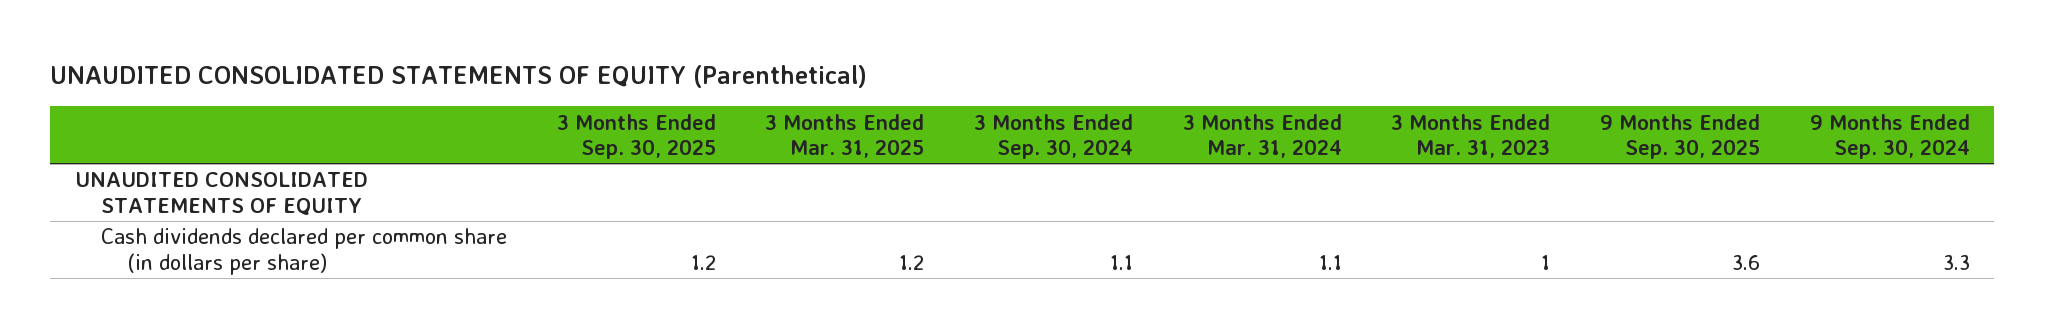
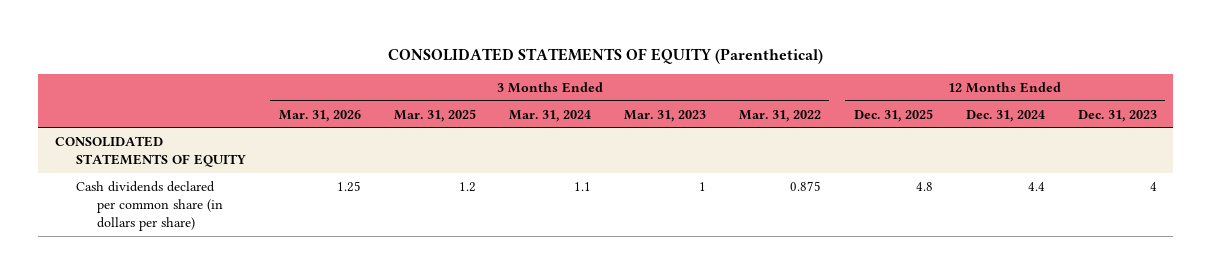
- UNAUDITED CONSOLIDATED STATEMENTS OF EQUITY (Parenthetical)
+ CONSOLIDATED STATEMENTS OF EQUITY (Parenthetical)
- | 3 Months Ended Sep. 30, 2025 | 3 Months Ended Mar. 31, 2025 | 3 Months Ended Sep. 30, 2024 | 3 Months Ended Mar. 31, 2024 | 3 Months Ended Mar. 31, 2023 | 9 Months Ended Sep. 30, 2025 | 9 Months Ended Sep. 30, 2024
+ | 3 Months Ended Mar. 31, 2026 | 3 Months Ended Mar. 31, 2025 | 3 Months Ended Mar. 31, 2024 | 3 Months Ended Mar. 31, 2023 | 3 Months Ended Mar. 31, 2022 | 12 Months Ended Dec. 31, 2025 | 12 Months Ended Dec. 31, 2024 | 12 Months Ended Dec. 31, 2023
- UNAUDITED CONSOLIDATED STATEMENTS OF EQUITY
+ CONSOLIDATED STATEMENTS OF EQUITY

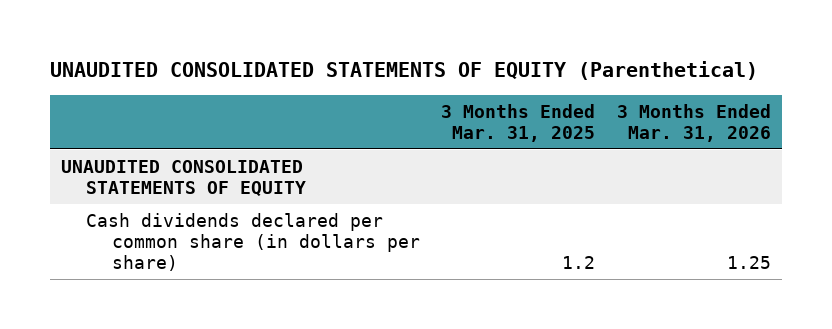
- CONSOLIDATED STATEMENTS OF EQUITY (Parenthetical)
+ UNAUDITED CONSOLIDATED STATEMENTS OF EQUITY (Parenthetical)
- | 3 Months Ended Mar. 31, 2026 | 3 Months Ended Mar. 31, 2025 | 3 Months Ended Mar. 31, 2024 | 3 Months Ended Mar. 31, 2023 | 3 Months Ended Mar. 31, 2022 | 12 Months Ended Dec. 31, 2025 | 12 Months Ended Dec. 31, 2024 | 12 Months Ended Dec. 31, 2023
+ | 3 Months Ended Mar. 31, 2025 | 3 Months Ended Mar. 31, 2026
- CONSOLIDATED STATEMENTS OF EQUITY
+ UNAUDITED CONSOLIDATED STATEMENTS OF EQUITY

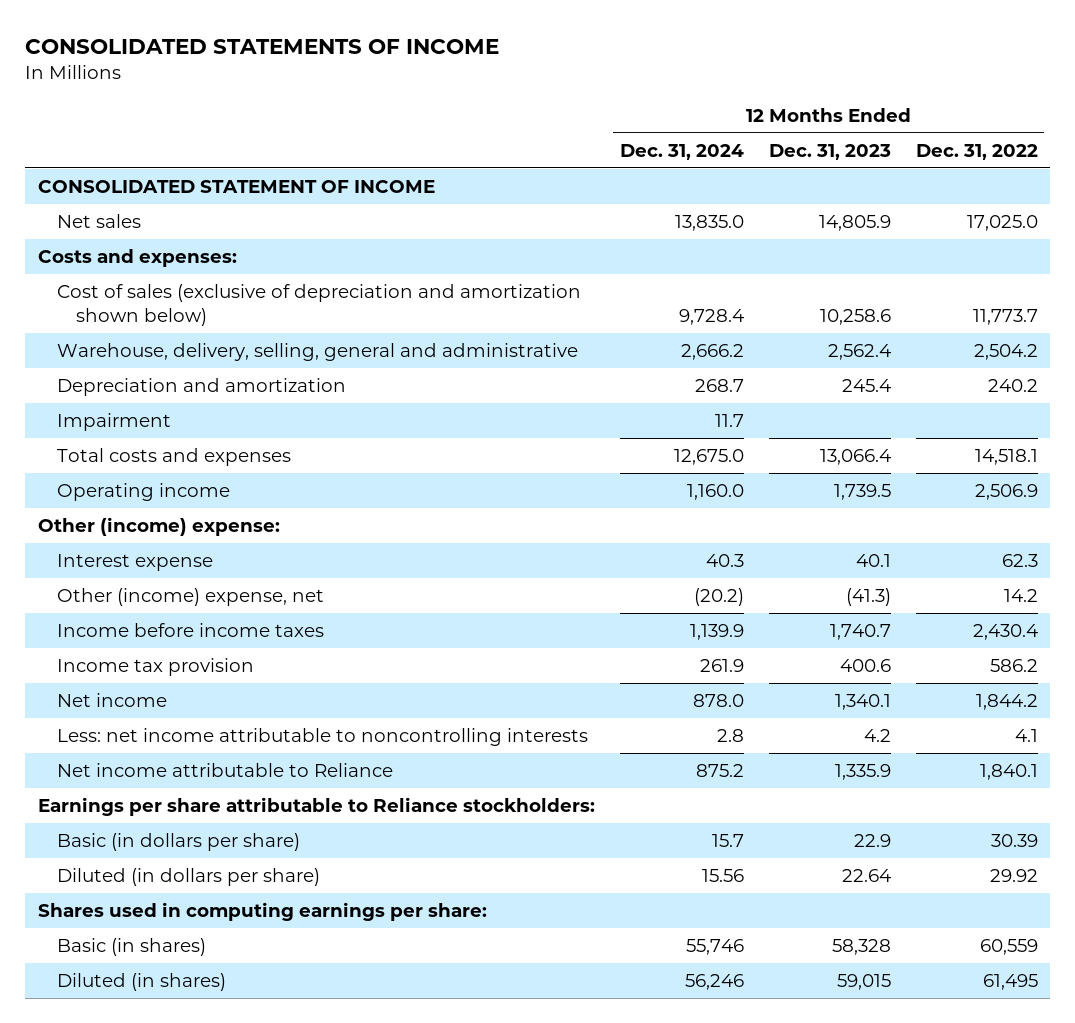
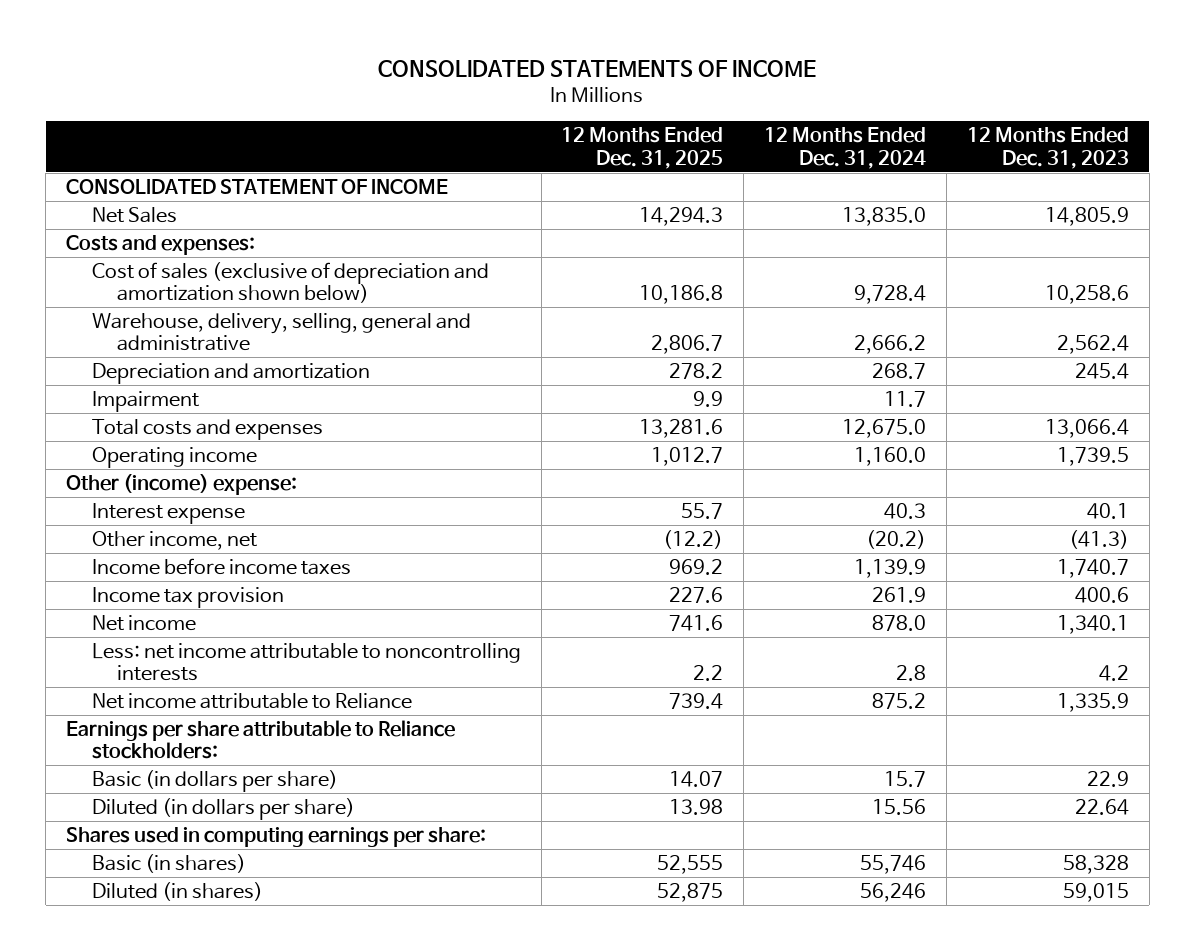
- | 12 Months Ended Dec. 31, 2024 | 12 Months Ended Dec. 31, 2023 | 12 Months Ended Dec. 31, 2022
+ | 12 Months Ended Dec. 31, 2025 | 12 Months Ended Dec. 31, 2024 | 12 Months Ended Dec. 31, 2023
- Net sales | 13,835.0 | 14,805.9 | 17,025.0
+ Net Sales | 14,294.3 | 13,835.0 | 14,805.9
- Other (income) expense, net | (20.2) | (41.3) | 14.2
+ Other income, net | (12.2) | (20.2) | (41.3)

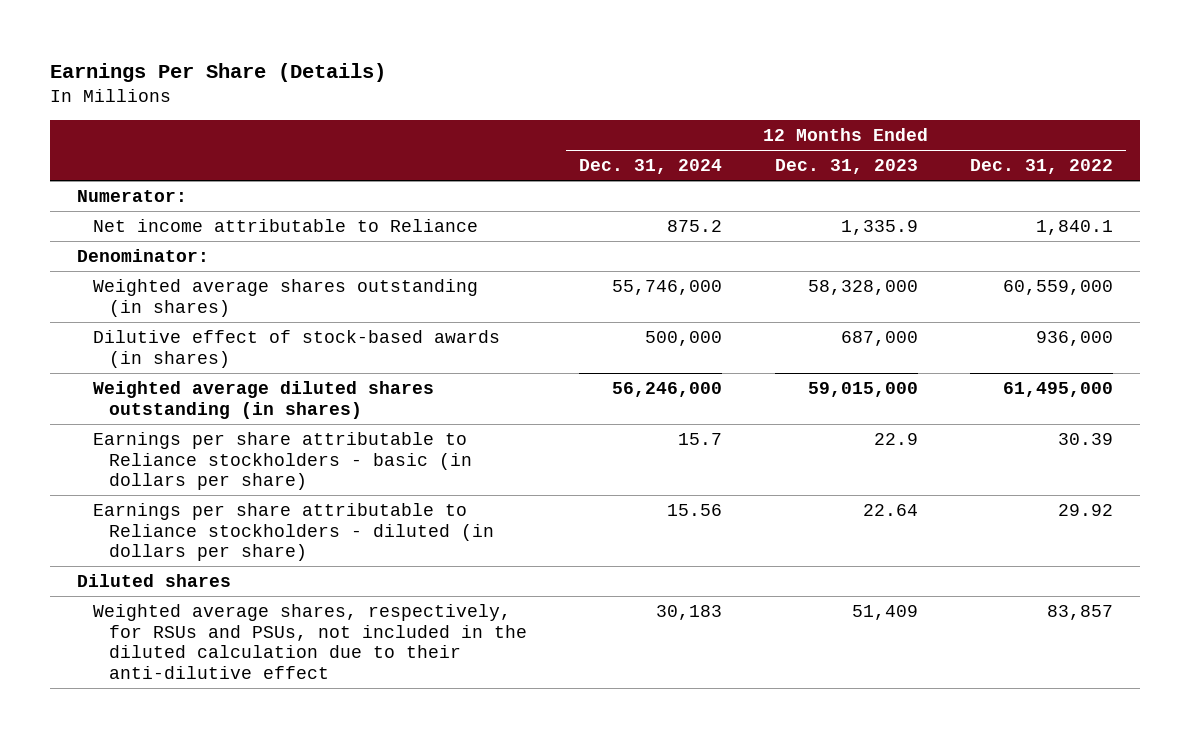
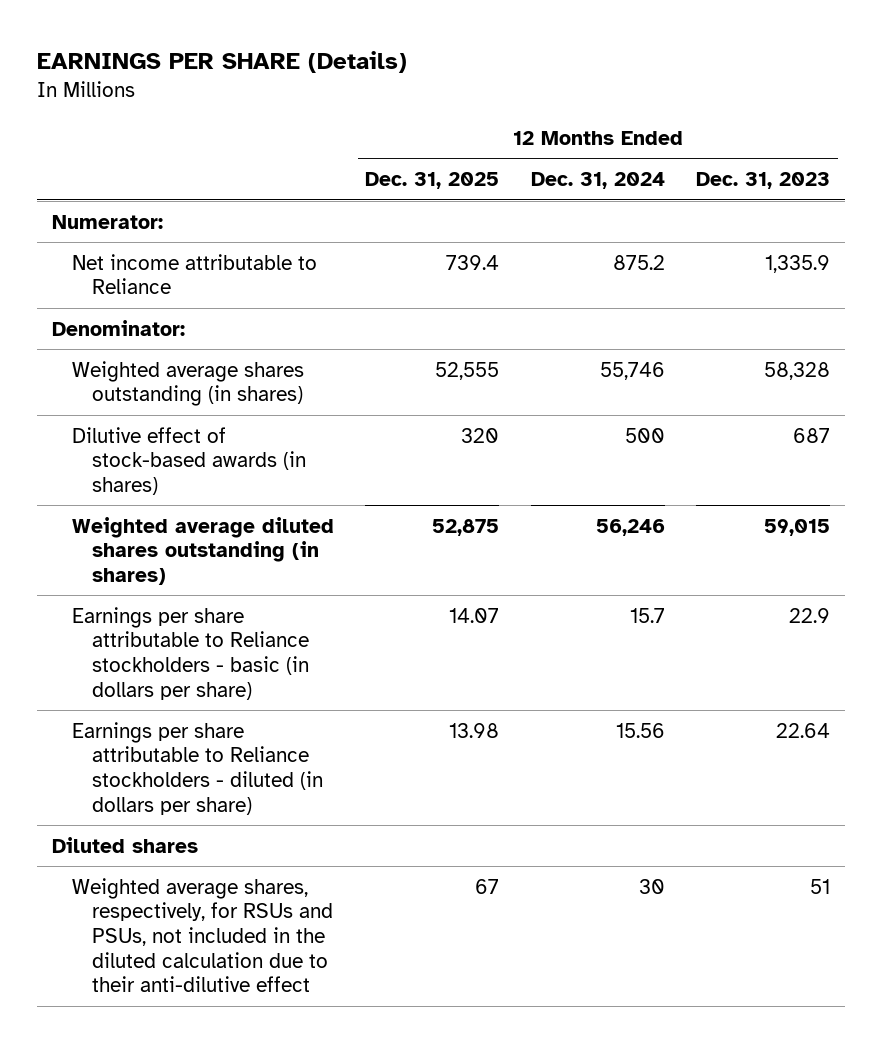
- Earnings Per Share (Details)
+ EARNINGS PER SHARE (Details)
- | 12 Months Ended Dec. 31, 2024 | 12 Months Ended Dec. 31, 2023 | 12 Months Ended Dec. 31, 2022
+ | 12 Months Ended Dec. 31, 2025 | 12 Months Ended Dec. 31, 2024 | 12 Months Ended Dec. 31, 2023
- Weighted average shares outstanding (in shares) | 55,746,000 | 58,328,000 | 60,559,000
- Dilutive effect of stock-based awards (in shares) | 500,000 | 687,000 | 936,000
- Weighted average diluted shares outstanding (in shares) | 56,246,000 | 59,015,000 | 61,495,000
+ Weighted average shares outstanding (in shares) | 52,555 | 55,746 | 58,328
+ Dilutive effect of stock-based awards (in shares) | 320 | 500 | 687
+ Weighted average diluted shares outstanding (in shares) | 52,875 | 56,246 | 59,015
- Weighted average shares, respectively, for RSUs and PSUs, not included in the diluted calculation due to their anti-dilutive effect | 30,183 | 51,409 | 83,857
+ Weighted average shares, respectively, for RSUs and PSUs, not included in the diluted calculation due to their anti-dilutive effect | 67 | 30 | 51

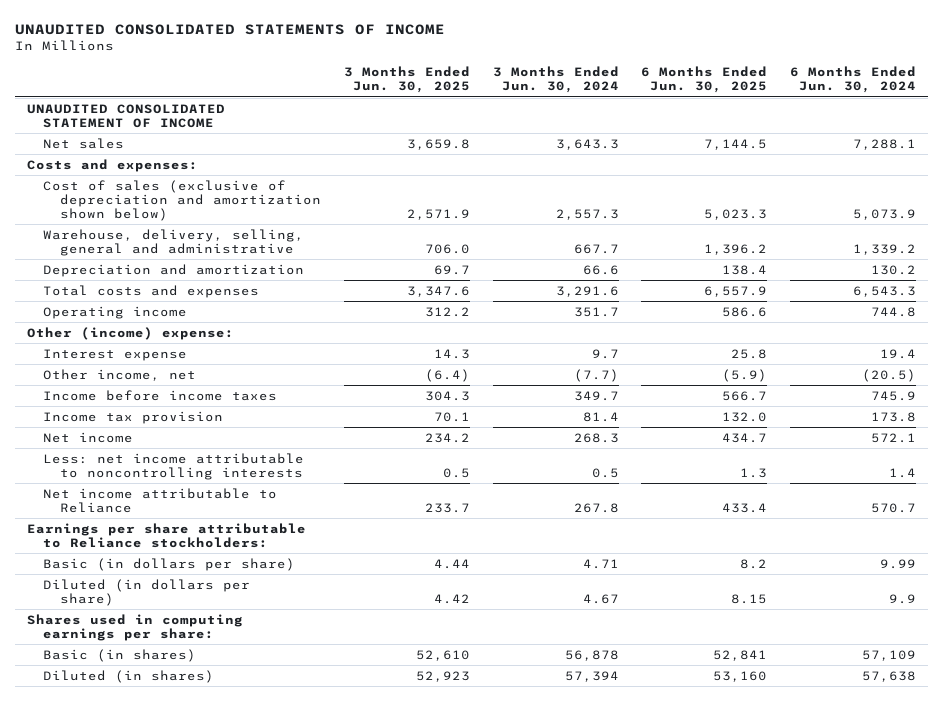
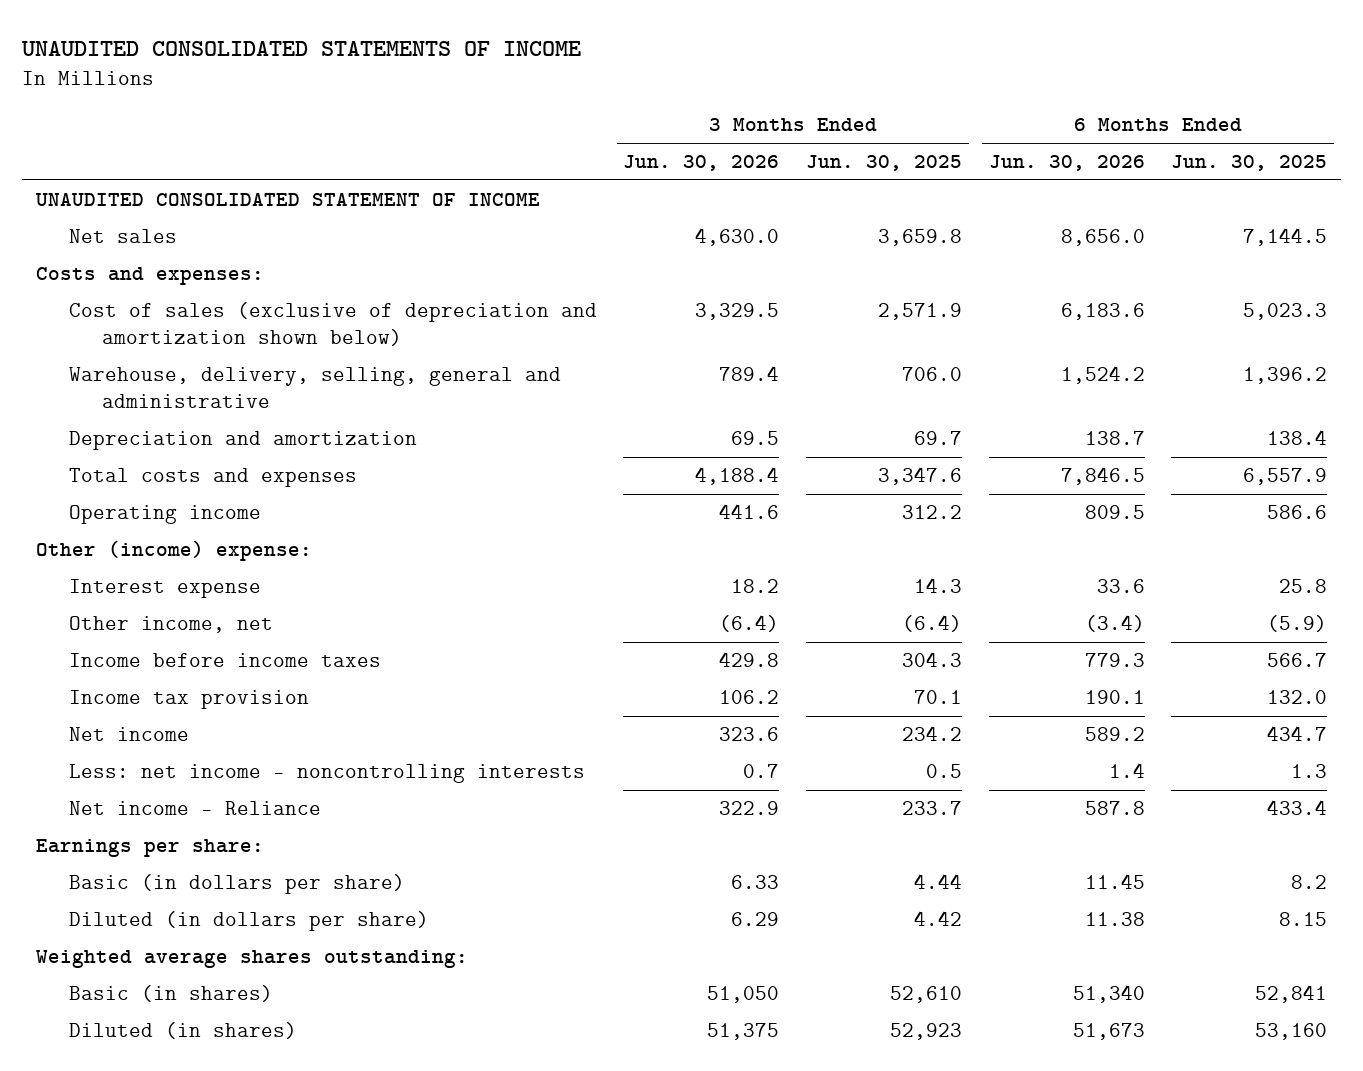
- | 3 Months Ended Jun. 30, 2025 | 3 Months Ended Jun. 30, 2024 | 6 Months Ended Jun. 30, 2025 | 6 Months Ended Jun. 30, 2024
+ | 3 Months Ended Jun. 30, 2026 | 3 Months Ended Jun. 30, 2025 | 6 Months Ended Jun. 30, 2026 | 6 Months Ended Jun. 30, 2025
- Less: net income attributable to noncontrolling interests | 0.5 | 0.5 | 1.3 | 1.4
- Net income attributable to Reliance | 233.7 | 267.8 | 433.4 | 570.7
- Earnings per share attributable to Reliance stockholders:
+ Less: net income - noncontrolling interests | 0.7 | 0.5 | 1.4 | 1.3
+ Net income - Reliance | 322.9 | 233.7 | 587.8 | 433.4
+ Earnings per share:
- Shares used in computing earnings per share:
+ Weighted average shares outstanding:

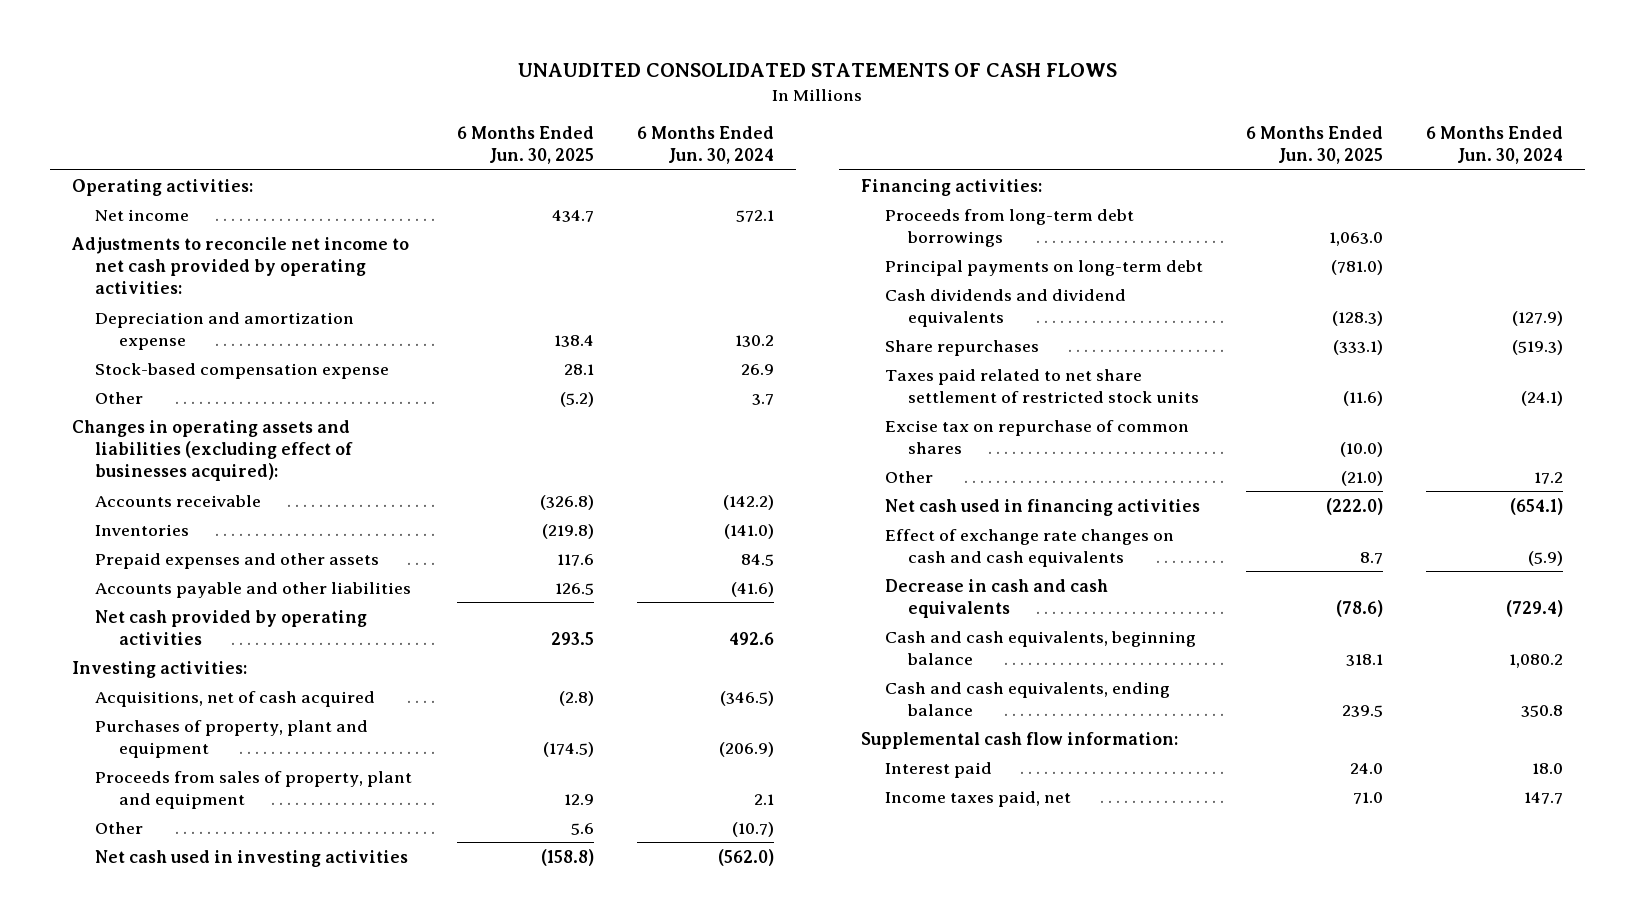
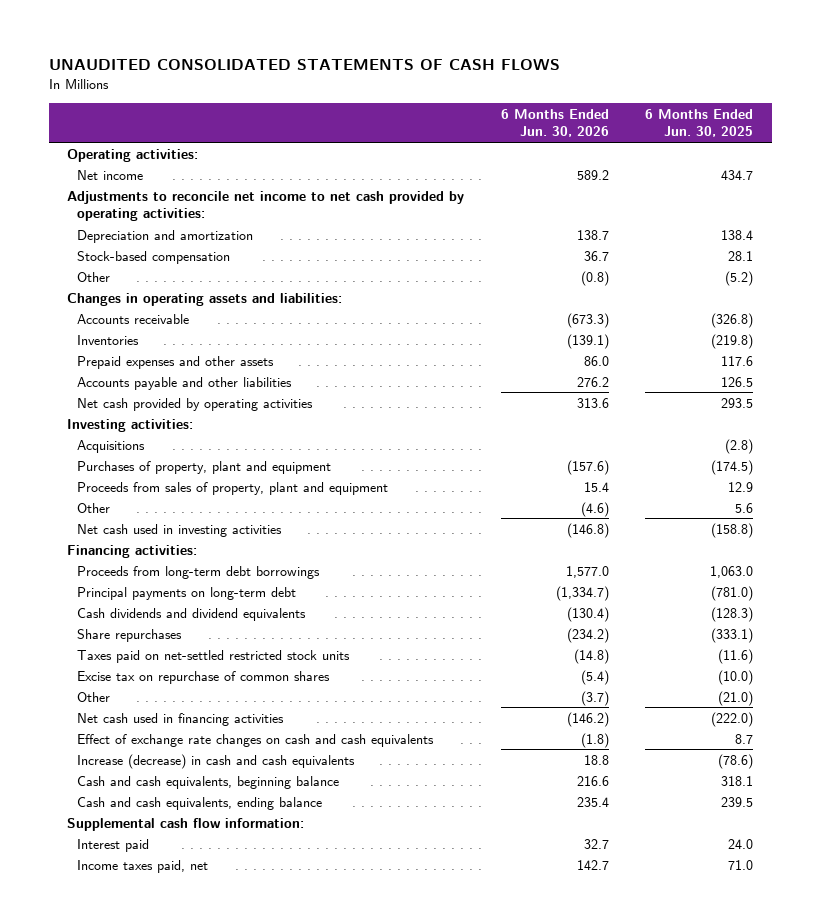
- | 6 Months Ended Jun. 30, 2025 | 6 Months Ended Jun. 30, 2024
+ | 6 Months Ended Jun. 30, 2026 | 6 Months Ended Jun. 30, 2025
- Depreciation and amortization expense | 138.4 | 130.2
- Stock-based compensation expense | 28.1 | 26.9
+ Depreciation and amortization | 138.7 | 138.4
+ Stock-based compensation | 36.7 | 28.1
- Changes in operating assets and liabilities (excluding effect of businesses acquired):
+ Changes in operating assets and liabilities:
- Acquisitions, net of cash acquired | (2.8) | (346.5)
+ Acquisitions | | (2.8)
- Taxes paid related to net share settlement of restricted stock units | (11.6) | (24.1)
+ Taxes paid on net-settled restricted stock units | (14.8) | (11.6)
- Decrease in cash and cash equivalents | (78.6) | (729.4)
+ Increase (decrease) in cash and cash equivalents | 18.8 | (78.6)

